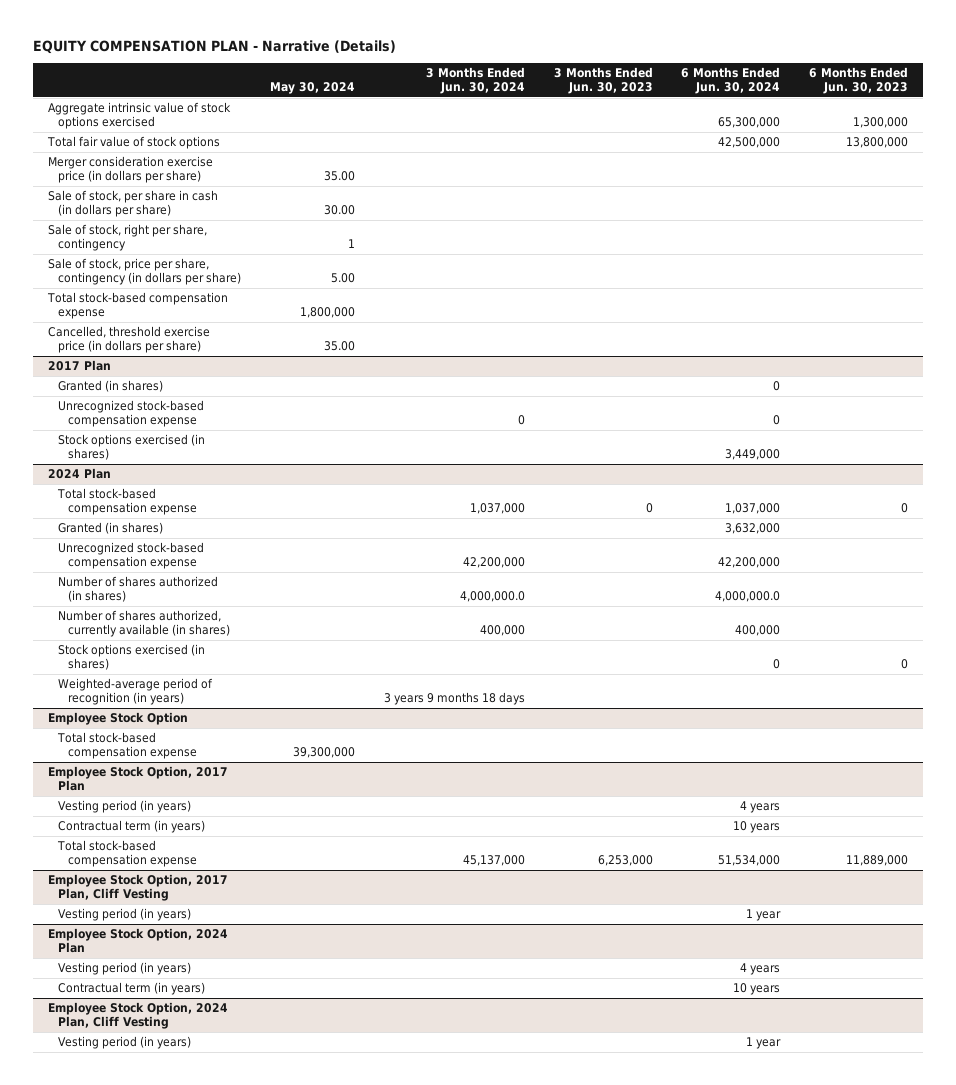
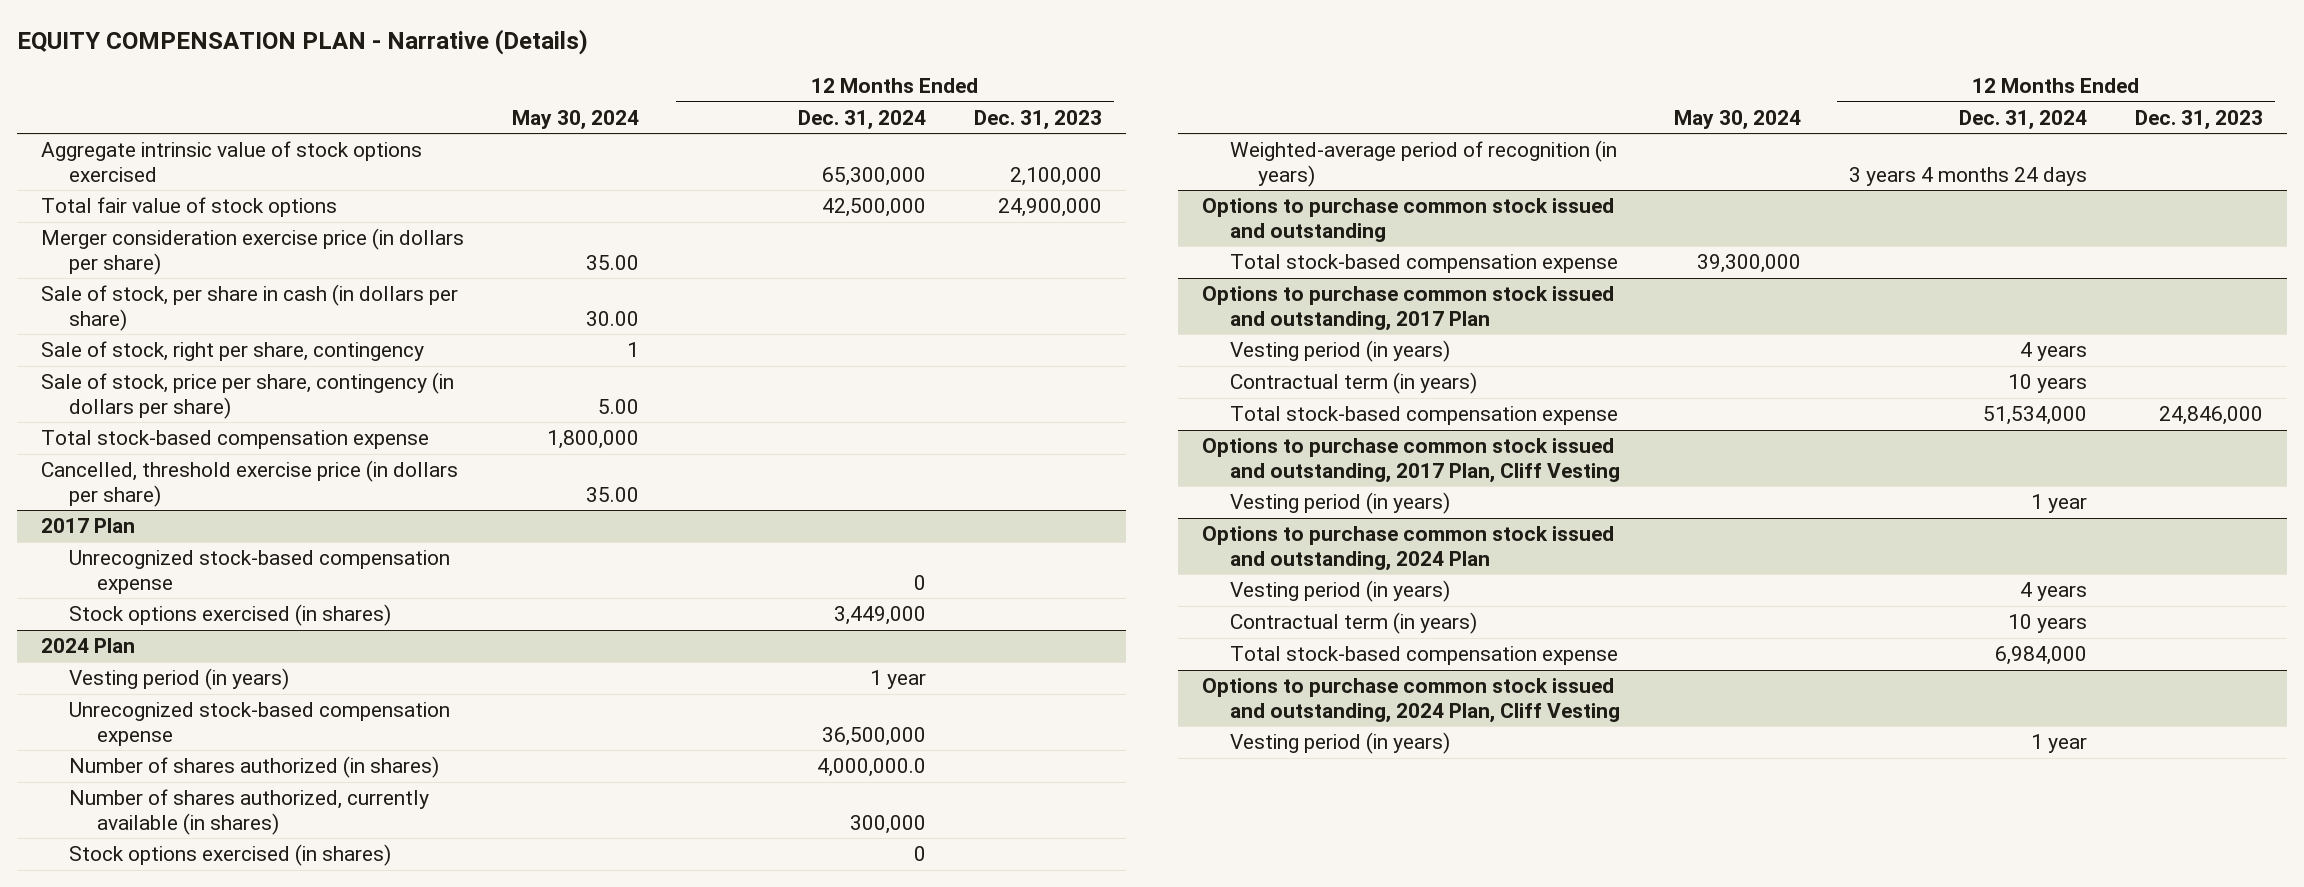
- | May 30, 2024 | 3 Months Ended Jun. 30, 2024 | 3 Months Ended Jun. 30, 2023 | 6 Months Ended Jun. 30, 2024 | 6 Months Ended Jun. 30, 2023
+ | May 30, 2024 | 12 Months Ended Dec. 31, 2024 | 12 Months Ended Dec. 31, 2023
@ 2017 Plan
- Granted (in shares) | | | | 0 |
@ 2024 Plan
- Total stock-based compensation expense | | 1,037,000 | 0 | 1,037,000 | 0
- Granted (in shares) | | | | 3,632,000 |
+ Vesting period (in years) | | 1 year |
- Employee Stock Option
+ Options to purchase common stock issued and outstanding
- Employee Stock Option, 2017 Plan
- Vesting period (in years) | | | | 4 years |
- Contractual term (in years) | | | | 10 years |
- Total stock-based compensation expense | | 45,137,000 | 6,253,000 | 51,534,000 | 11,889,000
- Employee Stock Option, 2017 Plan, Cliff Vesting
- Vesting period (in years) | | | | 1 year |
- Employee Stock Option, 2024 Plan
- Vesting period (in years) | | | | 4 years |
- Contractual term (in years) | | | | 10 years |
- Employee Stock Option, 2024 Plan, Cliff Vesting
- Vesting period (in years) | | | | 1 year |
+ Options to purchase common stock issued and outstanding, 2017 Plan
+ Vesting period (in years) | | 4 years |
+ Contractual term (in years) | | 10 years |
+ Total stock-based compensation expense | | 51,534,000 | 24,846,000
+ Options to purchase common stock issued and outstanding, 2017 Plan, Cliff Vesting
+ Vesting period (in years) | | 1 year |
+ Options to purchase common stock issued and outstanding, 2024 Plan
+ Vesting period (in years) | | 4 years |
+ Contractual term (in years) | | 10 years |
+ Total stock-based compensation expense | | 6,984,000 |
+ Options to purchase common stock issued and outstanding, 2024 Plan, Cliff Vesting
+ Vesting period (in years) | | 1 year |

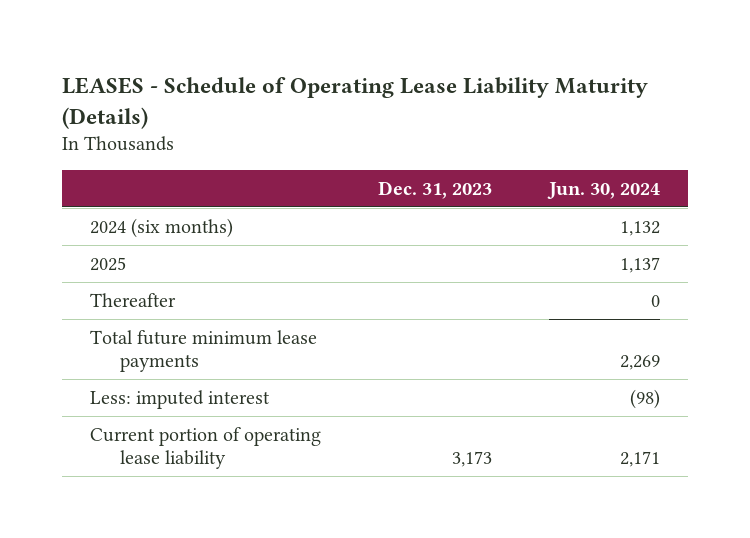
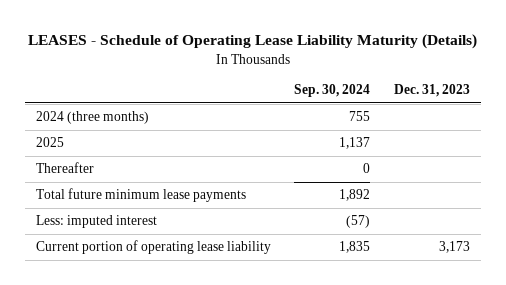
- | Dec. 31, 2023 | Jun. 30, 2024
+ | Sep. 30, 2024 | Dec. 31, 2023
- 2024 (six months) | | 1,132
+ 2024 (three months) | 755 |

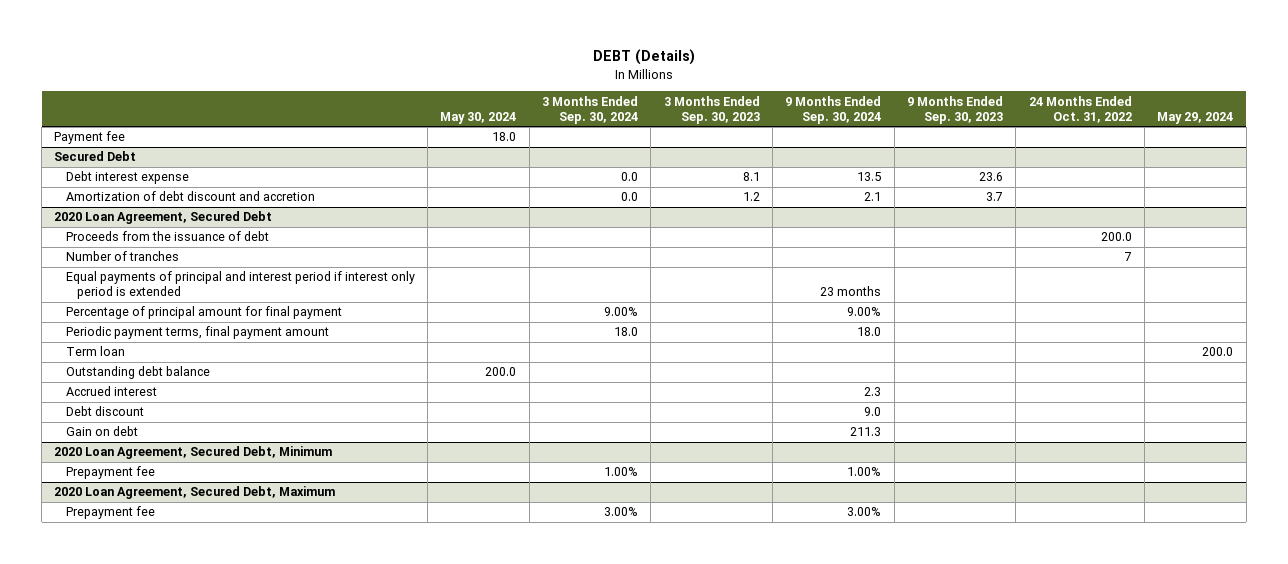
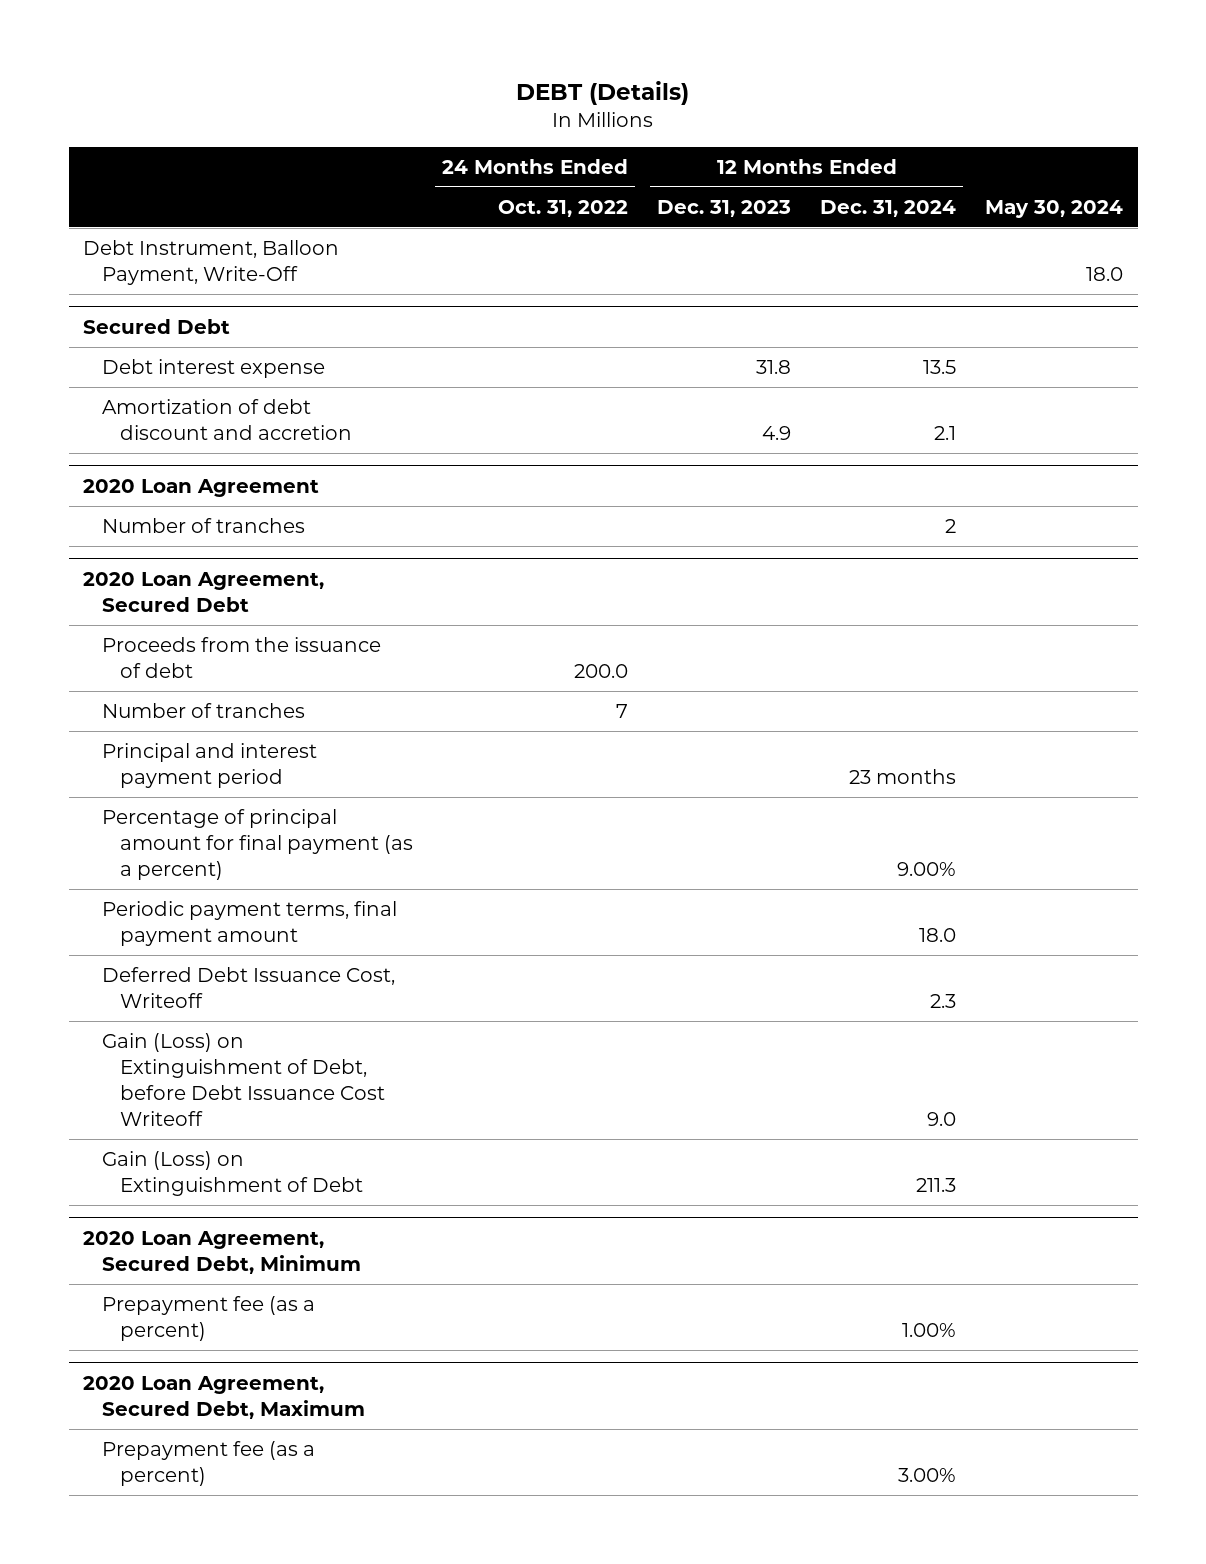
- | May 30, 2024 | 3 Months Ended Sep. 30, 2024 | 3 Months Ended Sep. 30, 2023 | 9 Months Ended Sep. 30, 2024 | 9 Months Ended Sep. 30, 2023 | 24 Months Ended Oct. 31, 2022 | May 29, 2024
+ | 24 Months Ended Oct. 31, 2022 | 12 Months Ended Dec. 31, 2023 | 12 Months Ended Dec. 31, 2024 | May 30, 2024
- Payment fee | 18.0 | | | | | |
+ Debt Instrument, Balloon Payment, Write-Off | | | | 18.0
+ 2020 Loan Agreement
+ Number of tranches | | | 2 |
@ 2020 Loan Agreement, Secured Debt
- Equal payments of principal and interest period if interest only period is extended | | | | 23 months | | |
- Percentage of principal amount for final payment | | 9.00% | | 9.00% | | |
+ Principal and interest payment period | | | 23 months |
+ Percentage of principal amount for final payment (as a percent) | | | 9.00% |
- Term loan | | | | | | | 200.0
- Outstanding debt balance | 200.0 | | | | | |
- Accrued interest | | | | 2.3 | | |
- Debt discount | | | | 9.0 | | |
- Gain on debt | | | | 211.3 | | |
+ Deferred Debt Issuance Cost, Writeoff | | | 2.3 |
+ Gain (Loss) on Extinguishment of Debt, before Debt Issuance Cost Writeoff | | | 9.0 |
+ Gain (Loss) on Extinguishment of Debt | | | 211.3 |
@ 2020 Loan Agreement, Secured Debt, Minimum
- Prepayment fee | | 1.00% | | 1.00% | | |
+ Prepayment fee (as a percent) | | | 1.00% |
@ 2020 Loan Agreement, Secured Debt, Maximum
- Prepayment fee | | 3.00% | | 3.00% | | |
+ Prepayment fee (as a percent) | | | 3.00% |

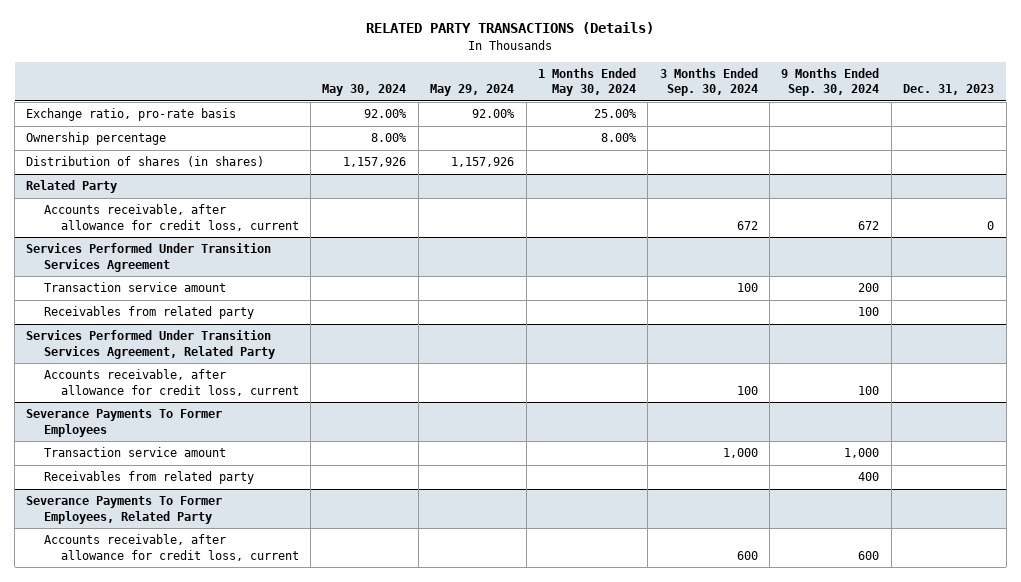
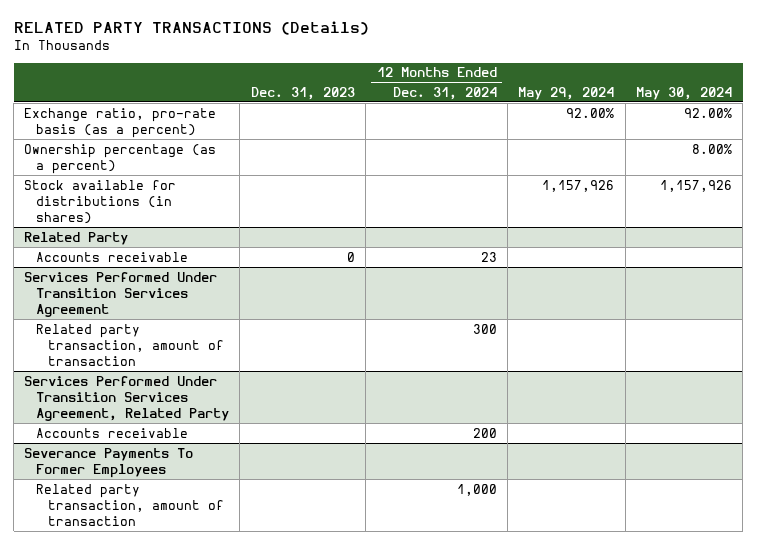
- | May 30, 2024 | May 29, 2024 | 1 Months Ended May 30, 2024 | 3 Months Ended Sep. 30, 2024 | 9 Months Ended Sep. 30, 2024 | Dec. 31, 2023
+ | Dec. 31, 2023 | 12 Months Ended Dec. 31, 2024 | May 29, 2024 | May 30, 2024
- Exchange ratio, pro-rate basis | 92.00% | 92.00% | 25.00% | | |
- Ownership percentage | 8.00% | | 8.00% | | |
- Distribution of shares (in shares) | 1,157,926 | 1,157,926 | | | |
+ Exchange ratio, pro-rate basis (as a percent) | | | 92.00% | 92.00%
+ Ownership percentage (as a percent) | | | | 8.00%
+ Stock available for distributions (in shares) | | | 1,157,926 | 1,157,926
@ Related Party
- Accounts receivable, after allowance for credit loss, current | | | | 672 | 672 | 0
+ Accounts receivable | 0 | 23 | |
@ Services Performed Under Transition Services Agreement
- Transaction service amount | | | | 100 | 200 |
- Receivables from related party | | | | | 100 |
+ Related party transaction, amount of transaction | | 300 | |
@ Services Performed Under Transition Services Agreement, Related Party
- Accounts receivable, after allowance for credit loss, current | | | | 100 | 100 |
+ Accounts receivable | | 200 | |
@ Severance Payments To Former Employees
- Transaction service amount | | | | 1,000 | 1,000 |
- Receivables from related party | | | | | 400 |
- Severance Payments To Former Employees, Related Party
- Accounts receivable, after allowance for credit loss, current | | | | 600 | 600 |
@ Severance Payments To Former Employees
+ Related party transaction, amount of transaction | | 1,000 | |

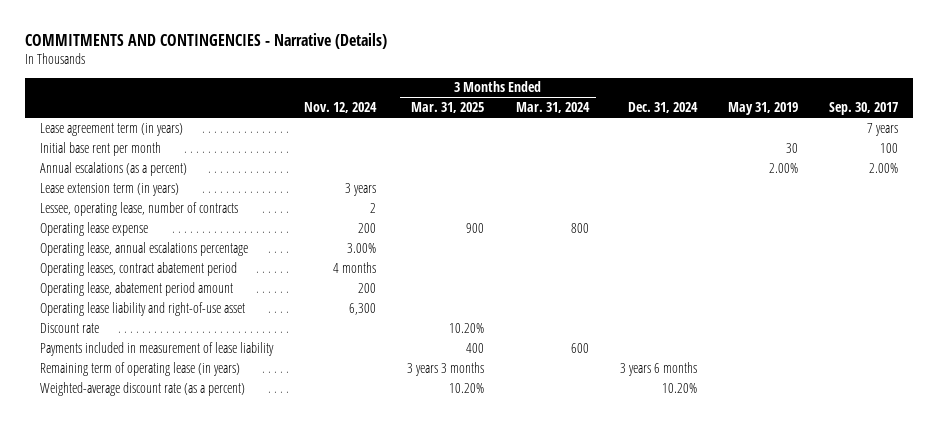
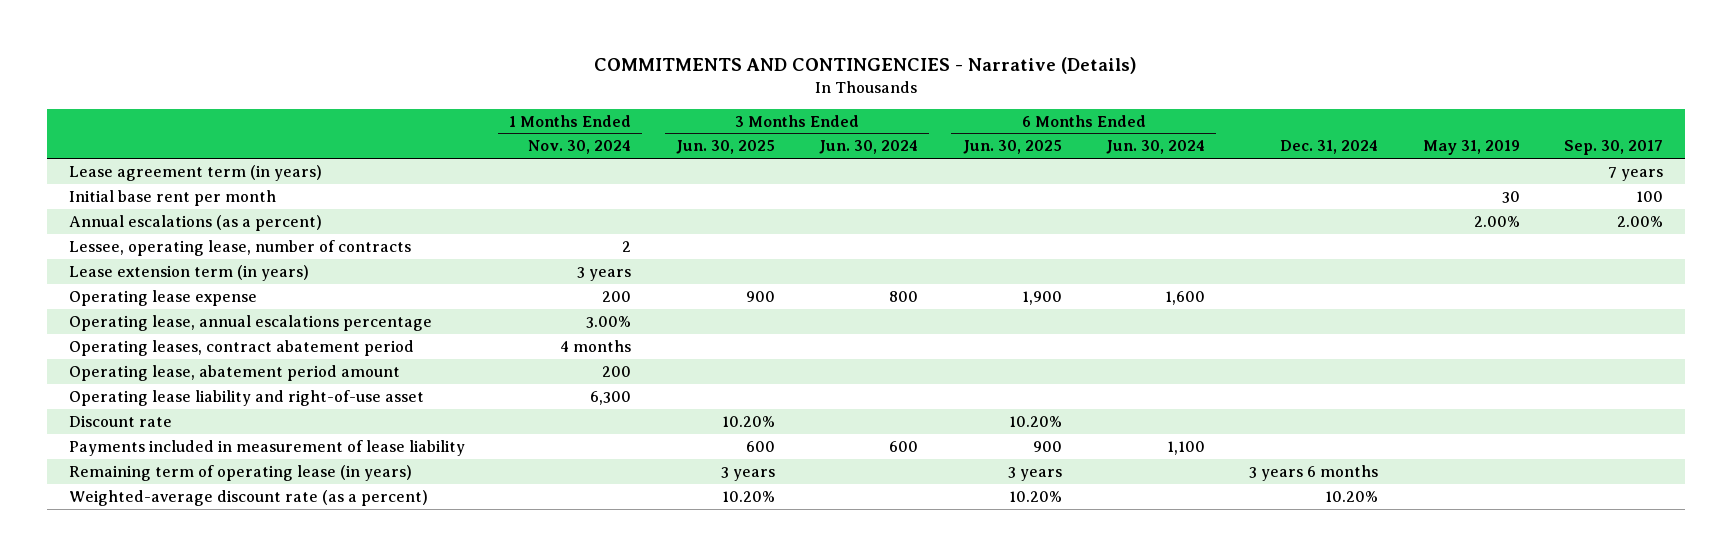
- | Nov. 12, 2024 | 3 Months Ended Mar. 31, 2025 | 3 Months Ended Mar. 31, 2024 | Dec. 31, 2024 | May 31, 2019 | Sep. 30, 2017
+ | 1 Months Ended Nov. 30, 2024 | 3 Months Ended Jun. 30, 2025 | 3 Months Ended Jun. 30, 2024 | 6 Months Ended Jun. 30, 2025 | 6 Months Ended Jun. 30, 2024 | Dec. 31, 2024 | May 31, 2019 | Sep. 30, 2017
moved down: Lease extension term (in years) | 3 years | | | | | | |

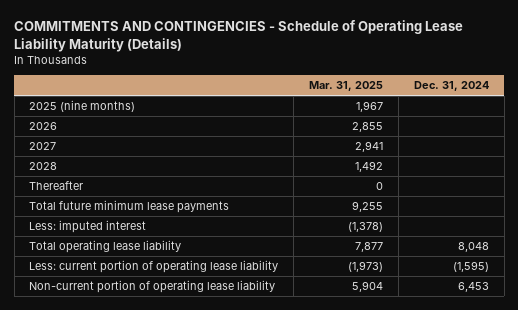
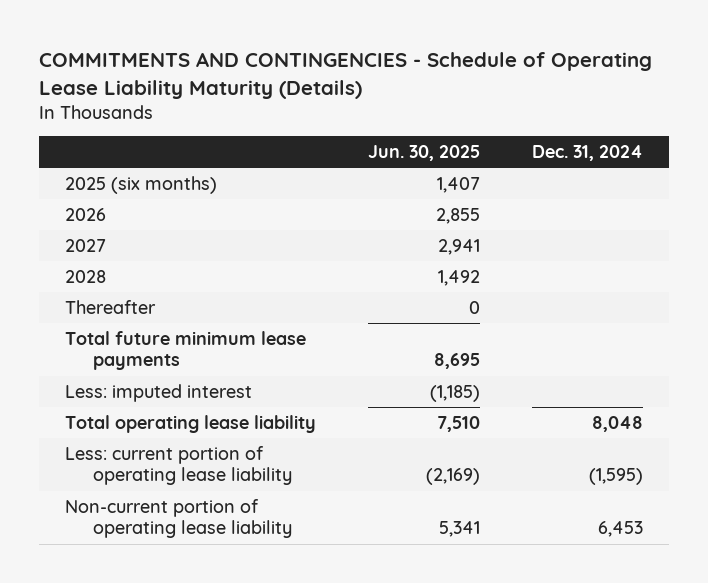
- | Mar. 31, 2025 | Dec. 31, 2024
+ | Jun. 30, 2025 | Dec. 31, 2024
- 2025 (nine months) | 1,967 |
+ 2025 (six months) | 1,407 |

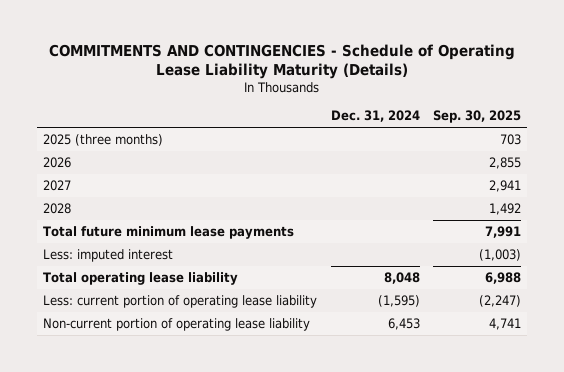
- | Jun. 30, 2025 | Dec. 31, 2024
+ | Dec. 31, 2024 | Sep. 30, 2025
- 2025 (six months) | 1,407 |
+ 2025 (three months) | | 703
- Thereafter | 0 |

